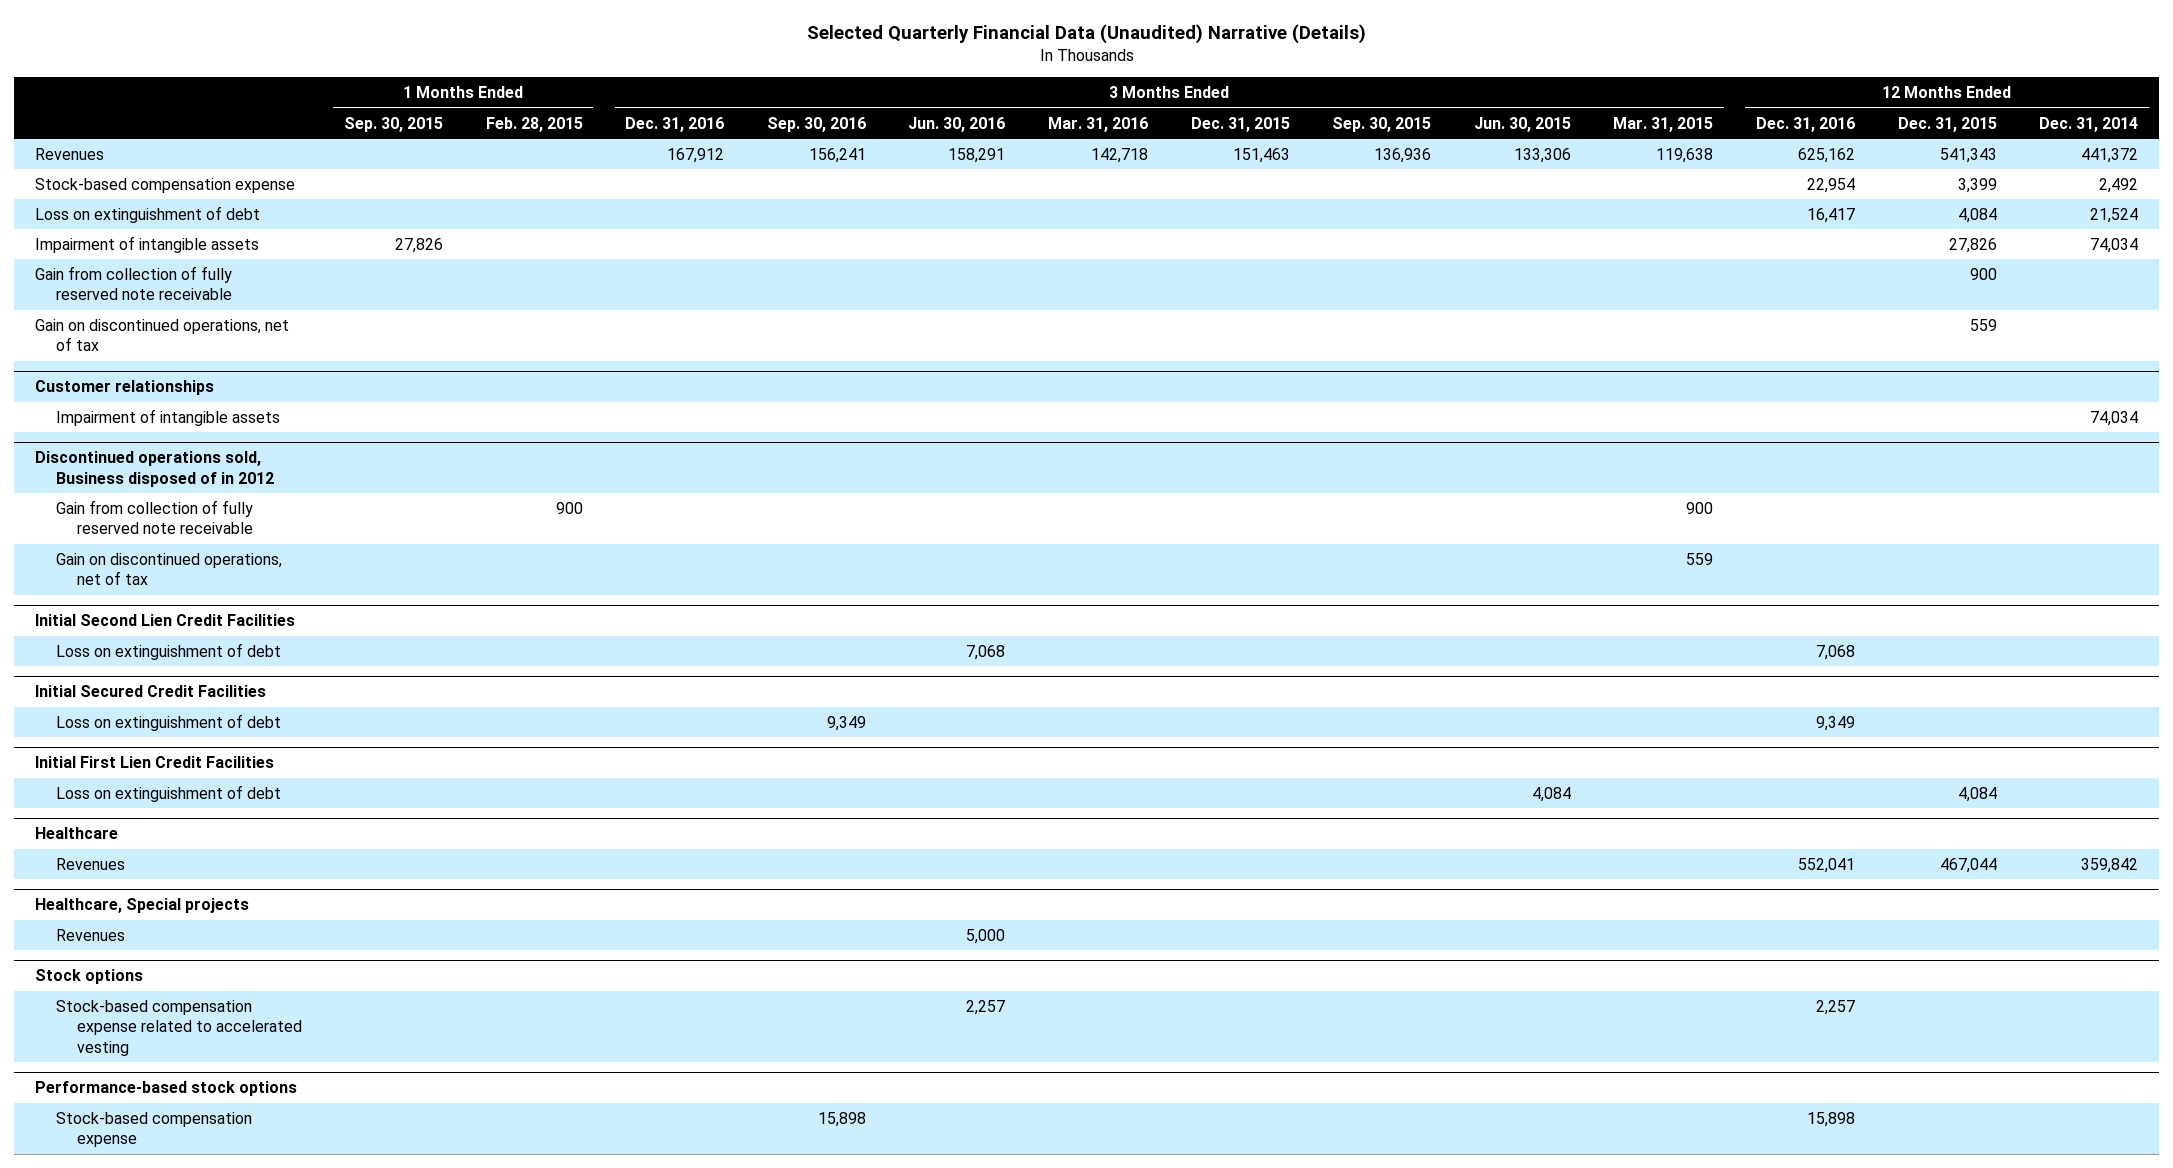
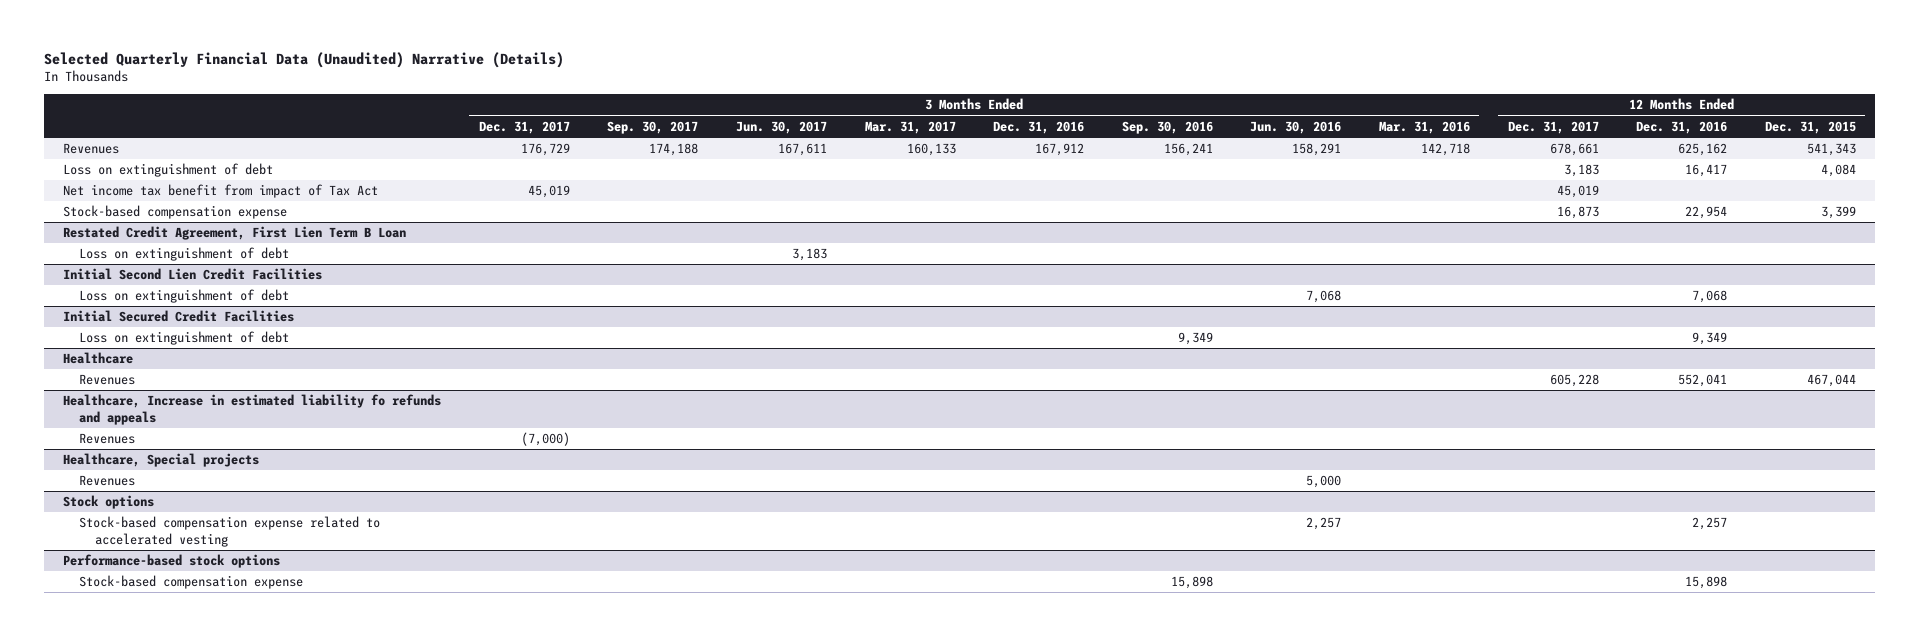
- | 1 Months Ended Sep. 30, 2015 | 1 Months Ended Feb. 28, 2015 | 3 Months Ended Dec. 31, 2016 | 3 Months Ended Sep. 30, 2016 | 3 Months Ended Jun. 30, 2016 | 3 Months Ended Mar. 31, 2016 | 3 Months Ended Dec. 31, 2015 | 3 Months Ended Sep. 30, 2015 | 3 Months Ended Jun. 30, 2015 | 3 Months Ended Mar. 31, 2015 | 12 Months Ended Dec. 31, 2016 | 12 Months Ended Dec. 31, 2015 | 12 Months Ended Dec. 31, 2014
+ | 3 Months Ended Dec. 31, 2017 | 3 Months Ended Sep. 30, 2017 | 3 Months Ended Jun. 30, 2017 | 3 Months Ended Mar. 31, 2017 | 3 Months Ended Dec. 31, 2016 | 3 Months Ended Sep. 30, 2016 | 3 Months Ended Jun. 30, 2016 | 3 Months Ended Mar. 31, 2016 | 12 Months Ended Dec. 31, 2017 | 12 Months Ended Dec. 31, 2016 | 12 Months Ended Dec. 31, 2015
- Impairment of intangible assets | 27,826 | | | | | | | | | | | 27,826 | 74,034
- Gain from collection of fully reserved note receivable | | | | | | | | | | | | 900 |
- Gain on discontinued operations, net of tax | | | | | | | | | | | | 559 |
- Customer relationships
- Impairment of intangible assets | | | | | | | | | | | | | 74,034
- Discontinued operations sold, Business disposed of in 2012
- Gain from collection of fully reserved note receivable | | 900 | | | | | | | | 900 | | |
- Gain on discontinued operations, net of tax | | | | | | | | | | 559 | | |
+ Net income tax benefit from impact of Tax Act | 45,019 | | | | | | | | 45,019 | |
moved down: Stock-based compensation expense | | | | | | | | | 16,873 | 22,954 | 3,399
+ Restated Credit Agreement, First Lien Term B Loan
+ Loss on extinguishment of debt | | | 3,183 | | | | | | | |
- Initial First Lien Credit Facilities
- Loss on extinguishment of debt | | | | | | | | | 4,084 | | | 4,084 |
+ Healthcare, Increase in estimated liability fo refunds and appeals
+ Revenues | (7,000) | | | | | | | | | |

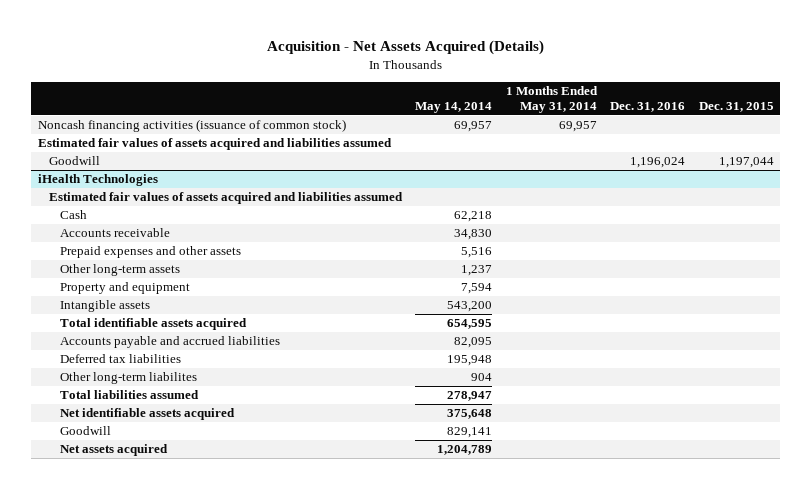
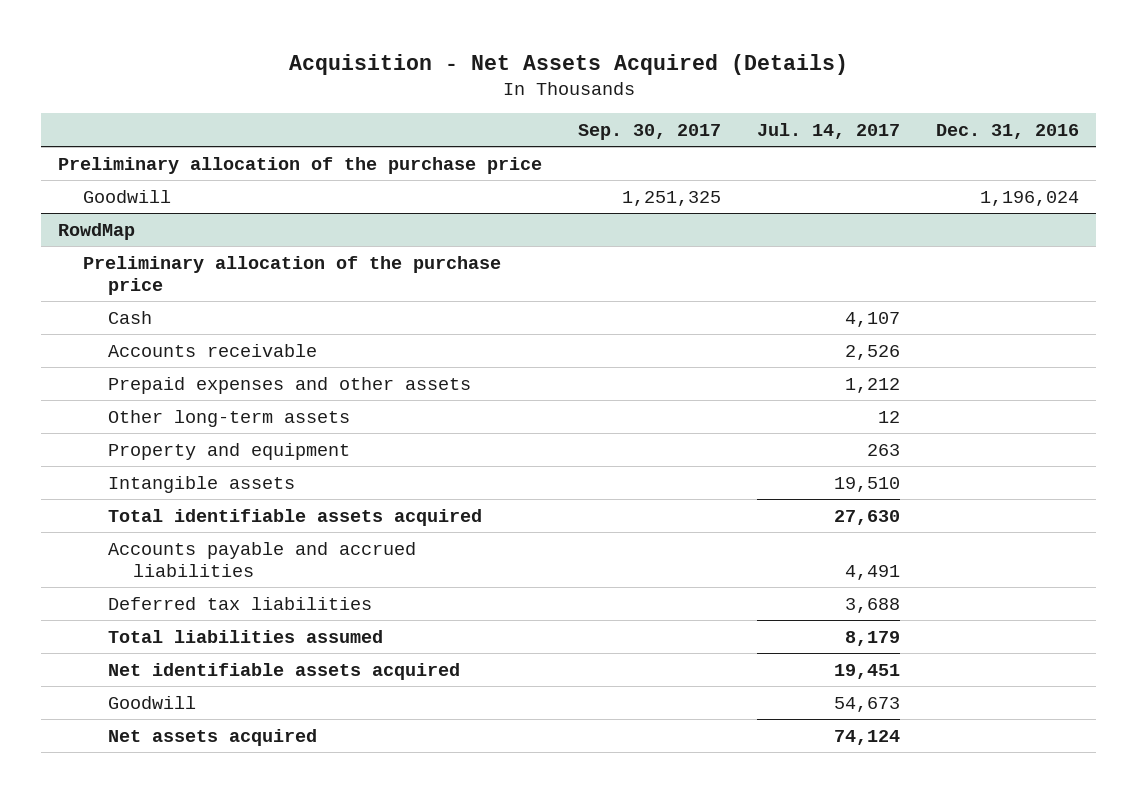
- | May 14, 2014 | 1 Months Ended May 31, 2014 | Dec. 31, 2016 | Dec. 31, 2015
+ | Sep. 30, 2017 | Jul. 14, 2017 | Dec. 31, 2016
- Noncash financing activities (issuance of common stock) | 69,957 | 69,957 | |
- Estimated fair values of assets acquired and liabilities assumed
+ Preliminary allocation of the purchase price
- iHealth Technologies
- Estimated fair values of assets acquired and liabilities assumed
- Cash | 62,218 | | |
- Accounts receivable | 34,830 | | |
- Prepaid expenses and other assets | 5,516 | | |
- Other long-term assets | 1,237 | | |
- Property and equipment | 7,594 | | |
- Intangible assets | 543,200 | | |
- Total identifiable assets acquired | 654,595 | | |
- Accounts payable and accrued liabilities | 82,095 | | |
- Deferred tax liabilities | 195,948 | | |
- Other long-term liabilites | 904 | | |
- Total liabilities assumed | 278,947 | | |
- Net identifiable assets acquired | 375,648 | | |
- Goodwill | 829,141 | | |
- Net assets acquired | 1,204,789 | | |
+ RowdMap
+ Preliminary allocation of the purchase price
+ Cash | | 4,107 |
+ Accounts receivable | | 2,526 |
+ Prepaid expenses and other assets | | 1,212 |
+ Other long-term assets | | 12 |
+ Property and equipment | | 263 |
+ Intangible assets | | 19,510 |
+ Total identifiable assets acquired | | 27,630 |
+ Accounts payable and accrued liabilities | | 4,491 |
+ Deferred tax liabilities | | 3,688 |
+ Total liabilities assumed | | 8,179 |
+ Net identifiable assets acquired | | 19,451 |
+ Goodwill | | 54,673 |
+ Net assets acquired | | 74,124 |

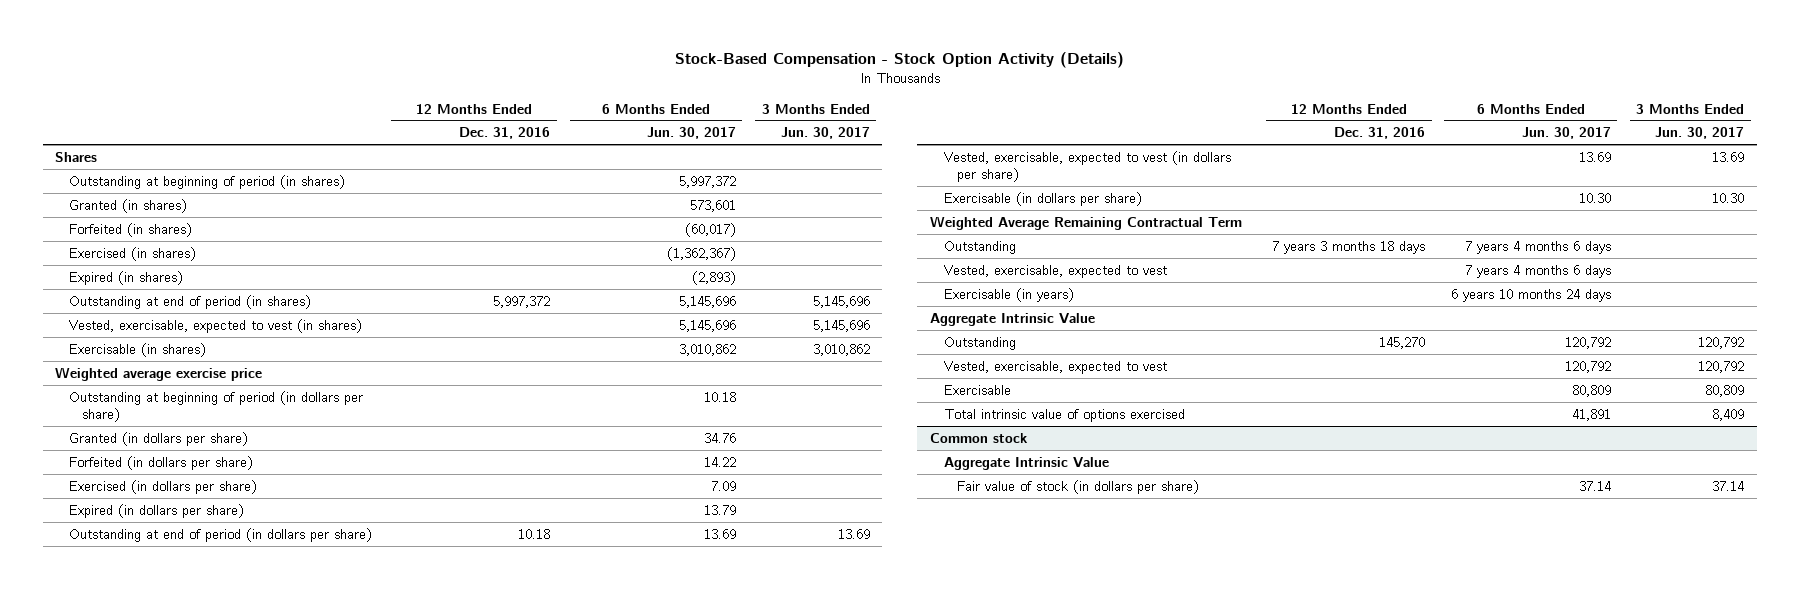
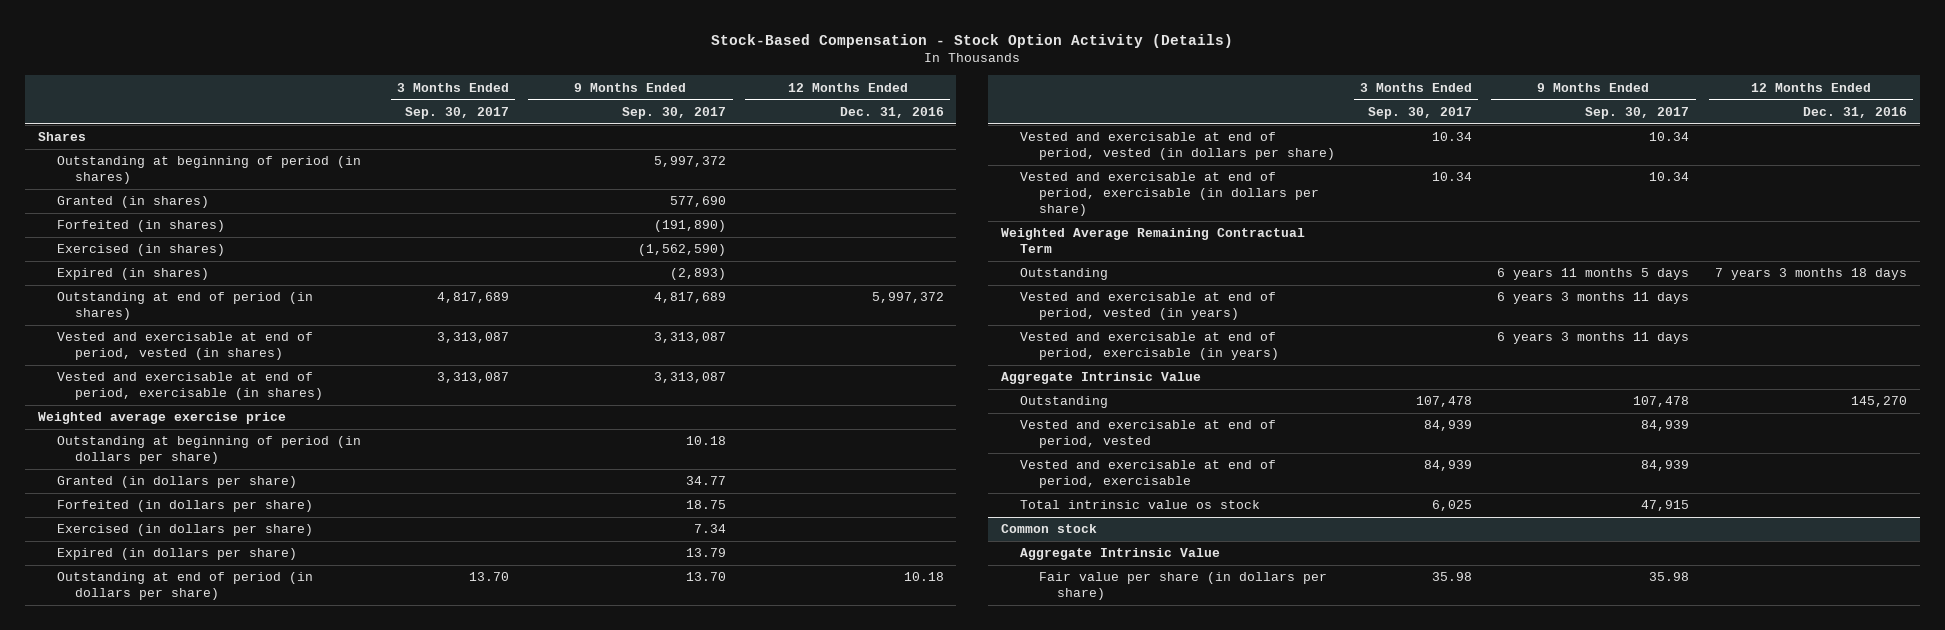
- | 12 Months Ended Dec. 31, 2016 | 6 Months Ended Jun. 30, 2017 | 3 Months Ended Jun. 30, 2017
+ | 3 Months Ended Sep. 30, 2017 | 9 Months Ended Sep. 30, 2017 | 12 Months Ended Dec. 31, 2016
- Vested, exercisable, expected to vest (in shares) | | 5,145,696 | 5,145,696
- Exercisable (in shares) | | 3,010,862 | 3,010,862
+ Vested and exercisable at end of period, vested (in shares) | 3,313,087 | 3,313,087 |
+ Vested and exercisable at end of period, exercisable (in shares) | 3,313,087 | 3,313,087 |
- Vested, exercisable, expected to vest (in dollars per share) | | 13.69 | 13.69
- Exercisable (in dollars per share) | | 10.30 | 10.30
+ Vested and exercisable at end of period, vested (in dollars per share) | 10.34 | 10.34 |
+ Vested and exercisable at end of period, exercisable (in dollars per share) | 10.34 | 10.34 |
- Vested, exercisable, expected to vest | | 7 years 4 months 6 days |
- Exercisable (in years) | | 6 years 10 months 24 days |
+ Vested and exercisable at end of period, vested (in years) | | 6 years 3 months 11 days |
+ Vested and exercisable at end of period, exercisable (in years) | | 6 years 3 months 11 days |
- Vested, exercisable, expected to vest | | 120,792 | 120,792
- Exercisable | | 80,809 | 80,809
- Total intrinsic value of options exercised | | 41,891 | 8,409
+ Vested and exercisable at end of period, vested | 84,939 | 84,939 |
+ Vested and exercisable at end of period, exercisable | 84,939 | 84,939 |
+ Total intrinsic value os stock | 6,025 | 47,915 |
@ Common stock
- Fair value of stock (in dollars per share) | | 37.14 | 37.14
+ Fair value per share (in dollars per share) | 35.98 | 35.98 |

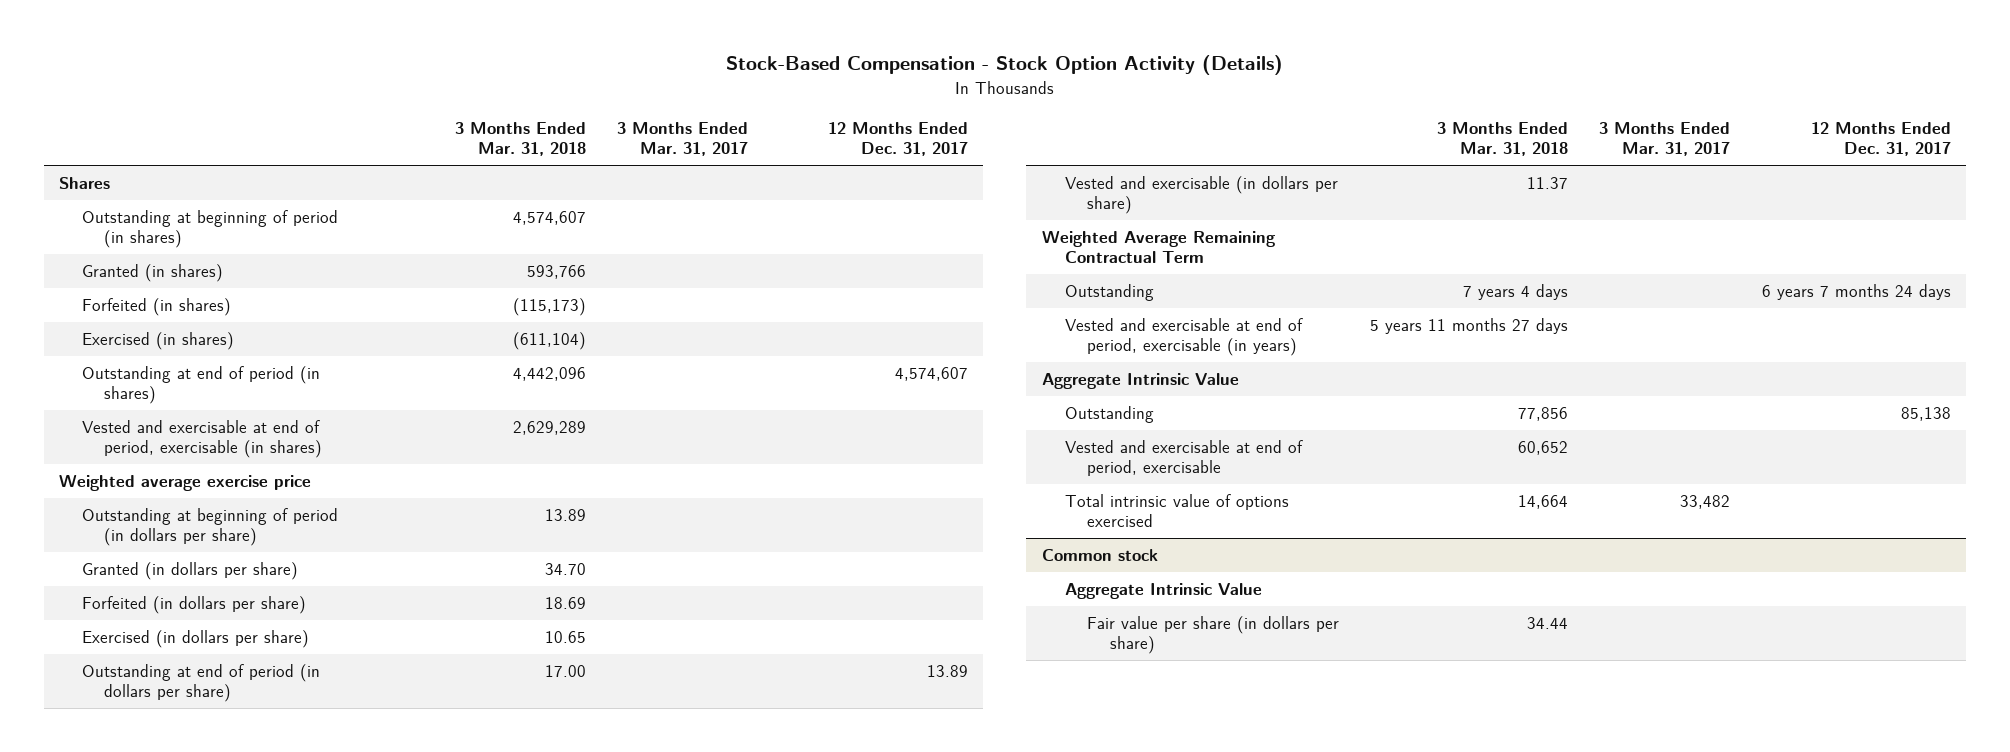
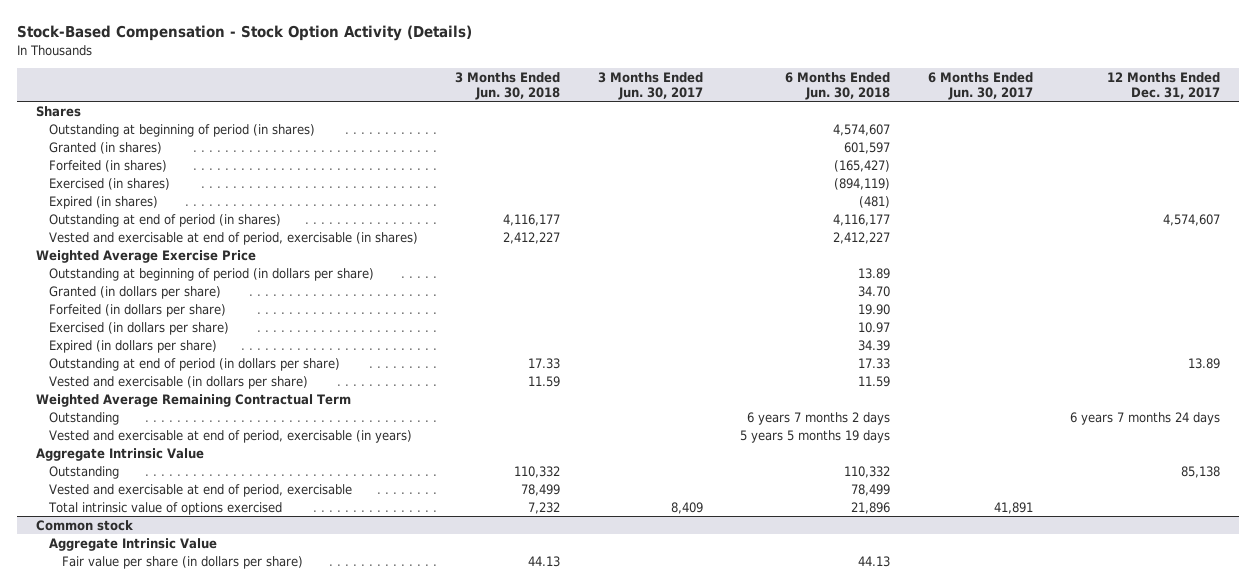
- | 3 Months Ended Mar. 31, 2018 | 3 Months Ended Mar. 31, 2017 | 12 Months Ended Dec. 31, 2017
+ | 3 Months Ended Jun. 30, 2018 | 3 Months Ended Jun. 30, 2017 | 6 Months Ended Jun. 30, 2018 | 6 Months Ended Jun. 30, 2017 | 12 Months Ended Dec. 31, 2017
+ Expired (in shares) | | | (481) | |
- Weighted average exercise price
+ Weighted Average Exercise Price
+ Expired (in dollars per share) | | | 34.39 | |

